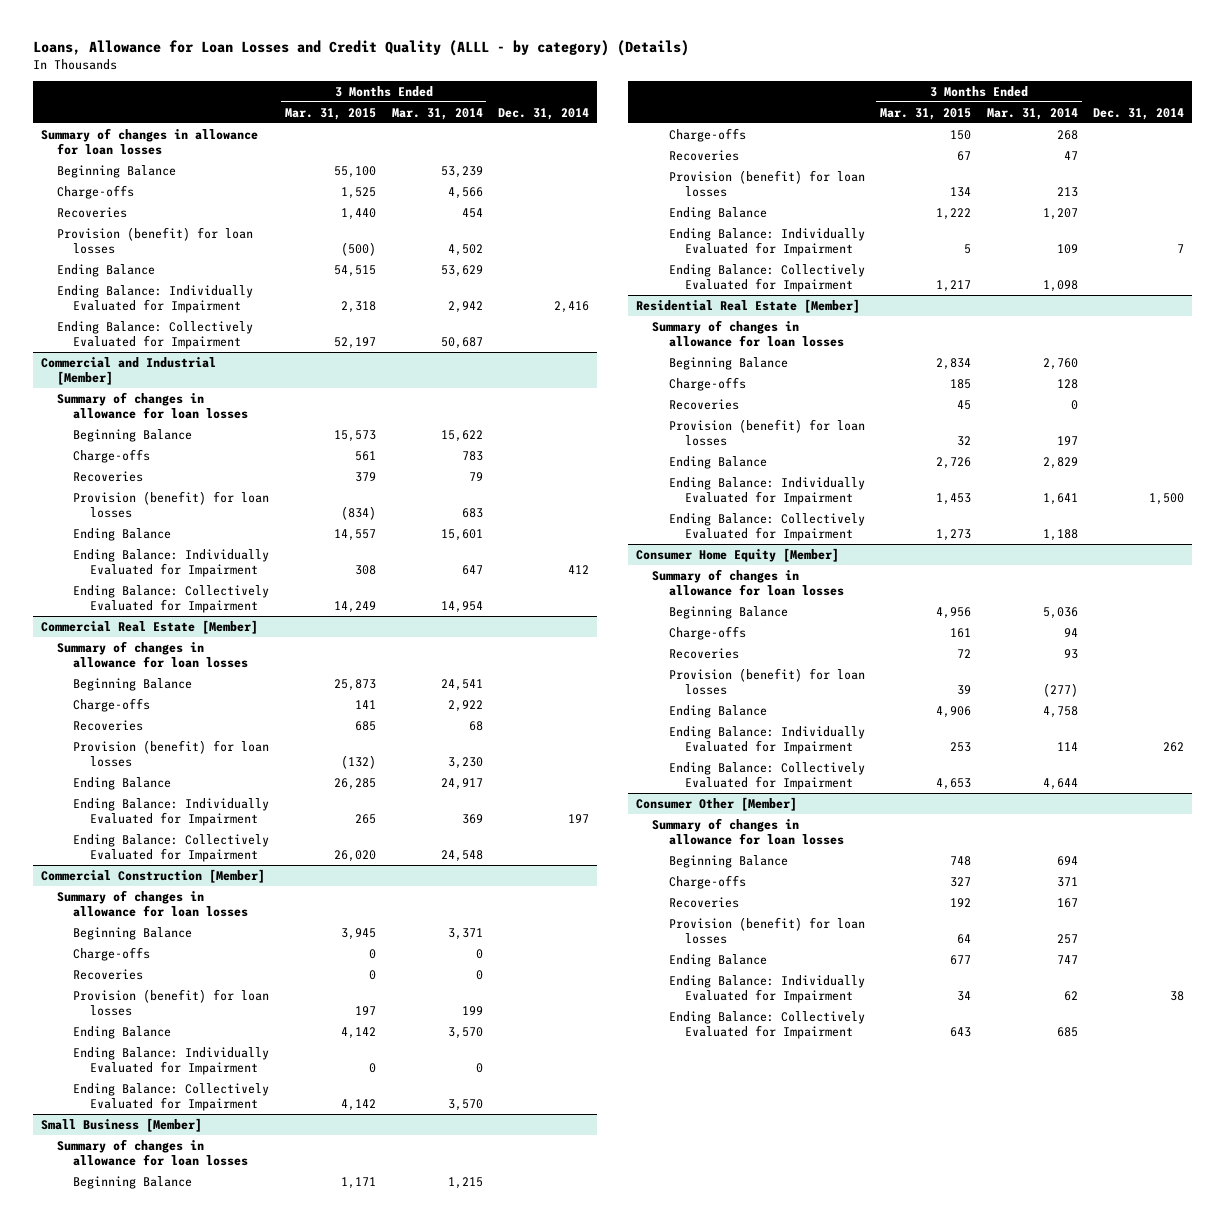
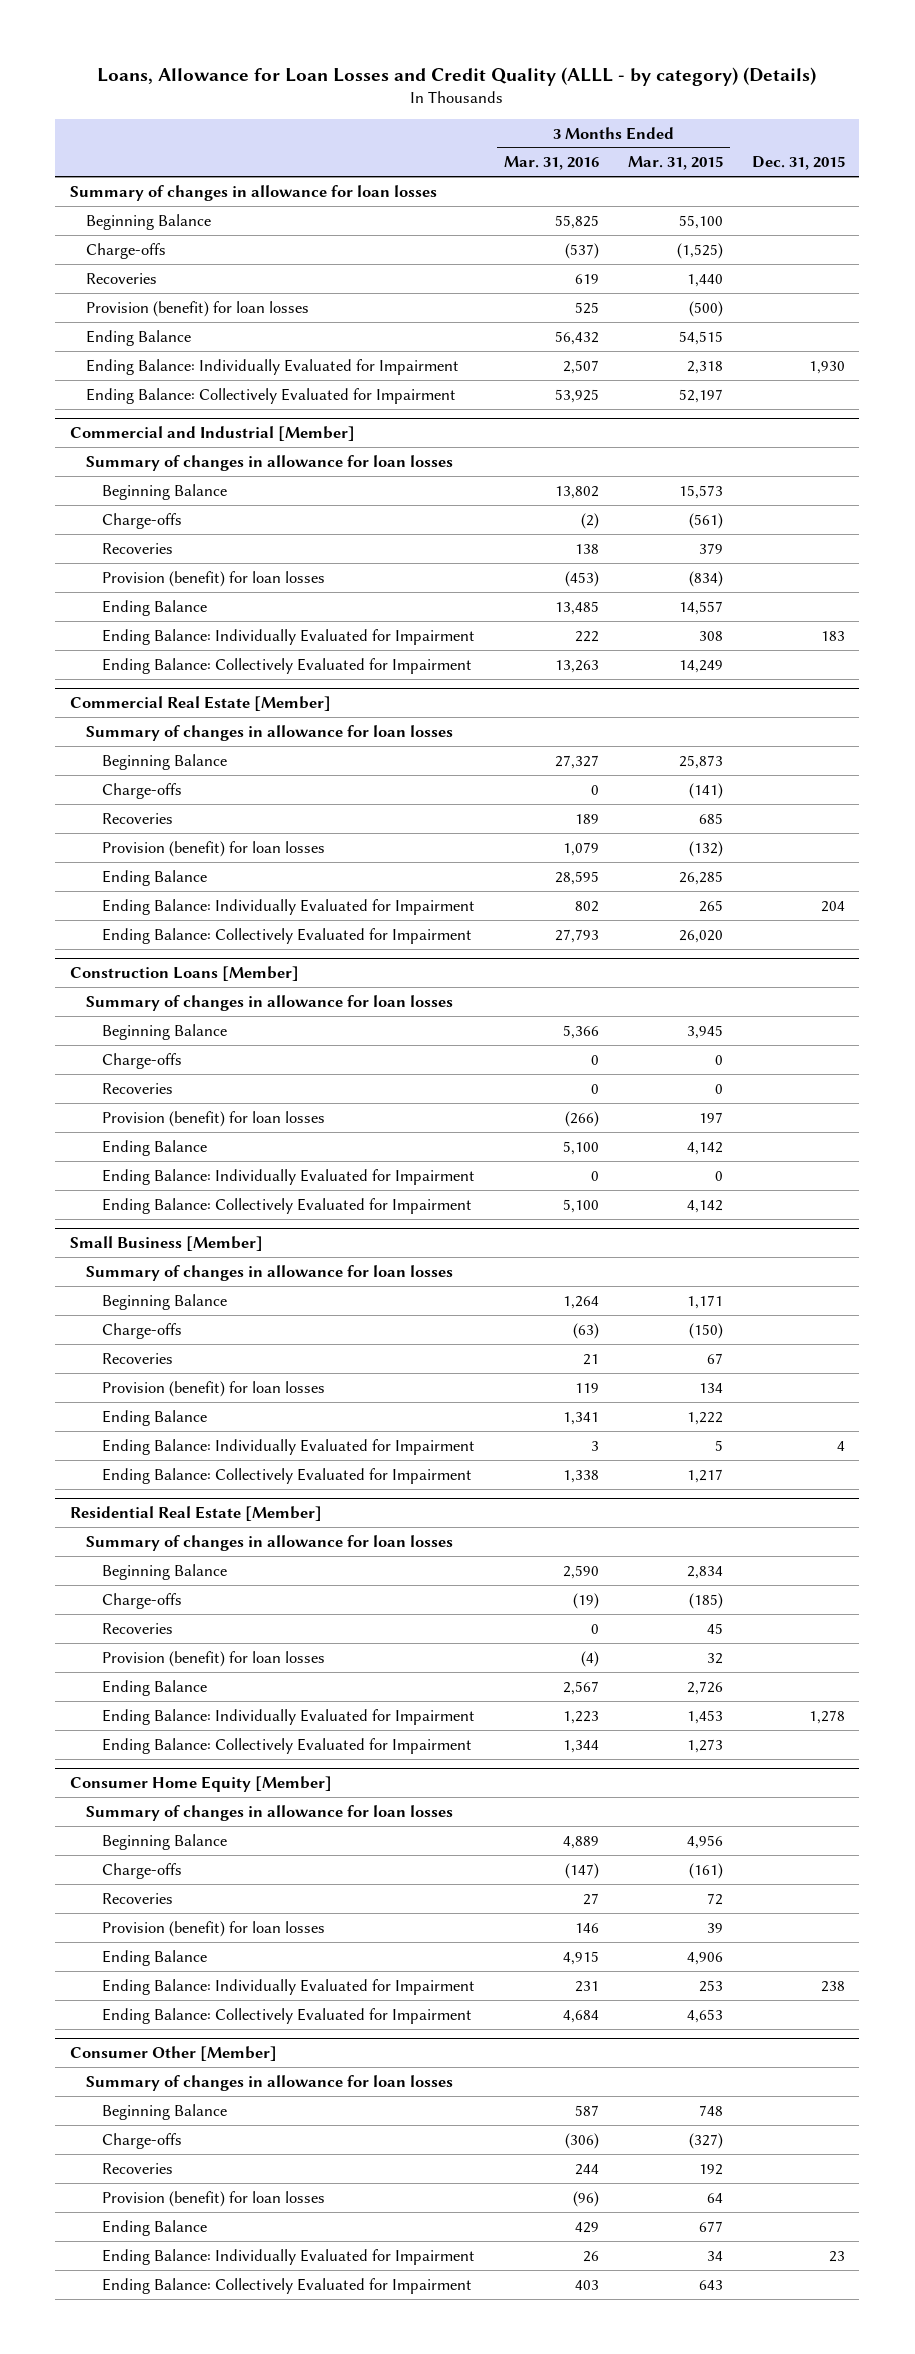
- | 3 Months Ended Mar. 31, 2015 | 3 Months Ended Mar. 31, 2014 | Dec. 31, 2014
+ | 3 Months Ended Mar. 31, 2016 | 3 Months Ended Mar. 31, 2015 | Dec. 31, 2015
- Charge-offs | 1,525 | 4,566 |
+ Charge-offs | (537) | (1,525) |
@ Commercial and Industrial [Member]
- Charge-offs | 561 | 783 |
+ Charge-offs | (2) | (561) |
@ Commercial Real Estate [Member]
- Charge-offs | 141 | 2,922 |
+ Charge-offs | 0 | (141) |
- Commercial Construction [Member]
+ Construction Loans [Member]
@ Small Business [Member]
- Charge-offs | 150 | 268 |
+ Charge-offs | (63) | (150) |
@ Residential Real Estate [Member]
- Charge-offs | 185 | 128 |
+ Charge-offs | (19) | (185) |
@ Consumer Home Equity [Member]
- Charge-offs | 161 | 94 |
+ Charge-offs | (147) | (161) |
@ Consumer Other [Member]
- Charge-offs | 327 | 371 |
+ Charge-offs | (306) | (327) |

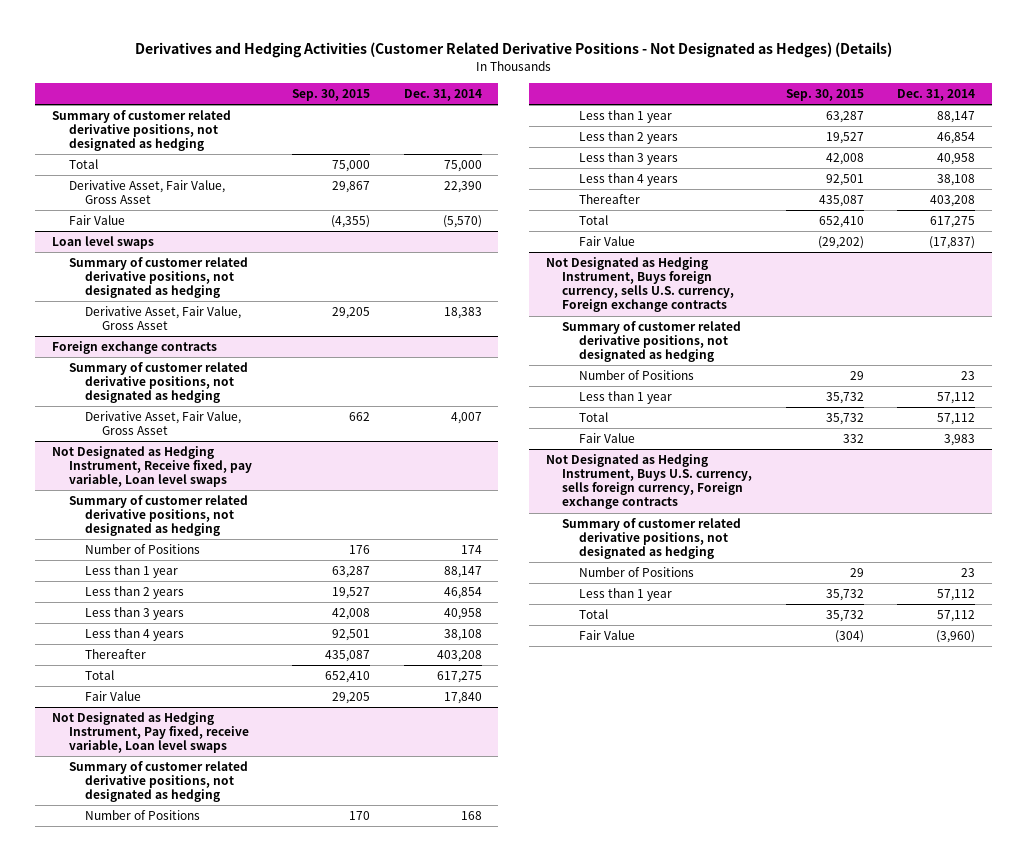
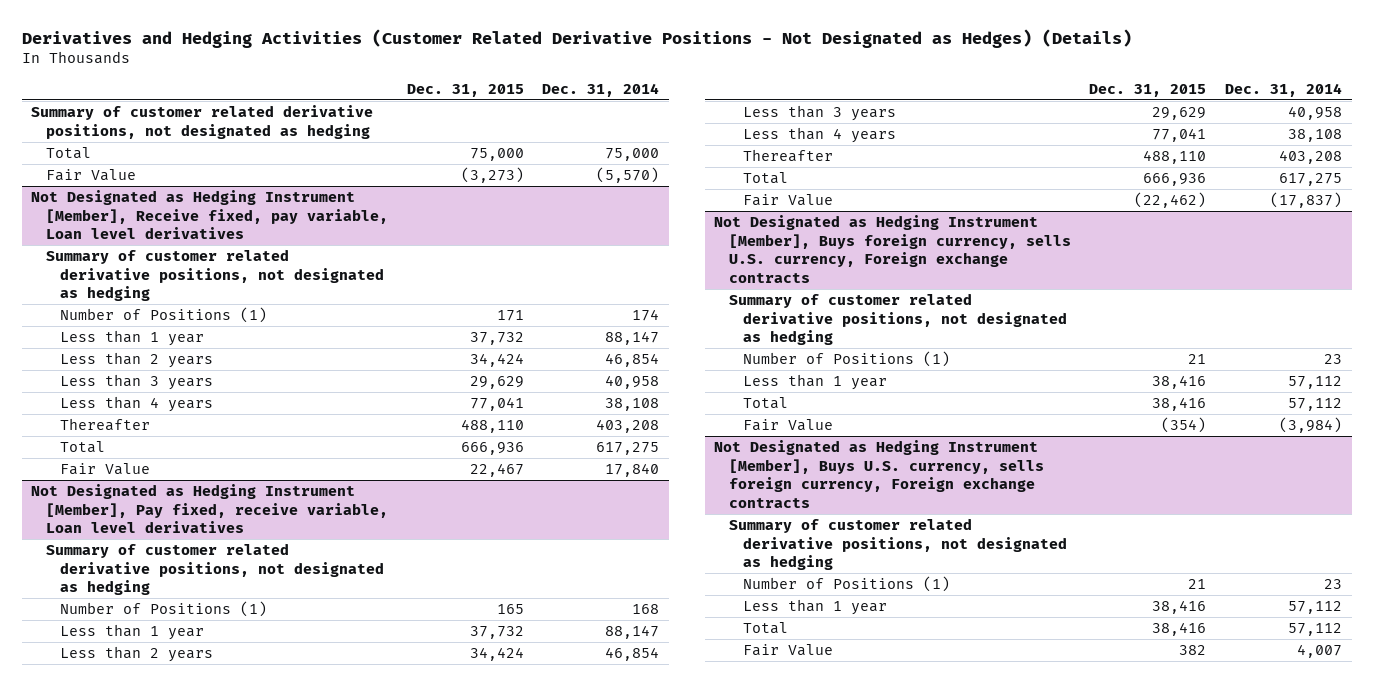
- | Sep. 30, 2015 | Dec. 31, 2014
+ | Dec. 31, 2015 | Dec. 31, 2014
- Derivative Asset, Fair Value, Gross Asset | 29,867 | 22,390
- Loan level swaps
- Summary of customer related derivative positions, not designated as hedging
- Derivative Asset, Fair Value, Gross Asset | 29,205 | 18,383
- Foreign exchange contracts
- Summary of customer related derivative positions, not designated as hedging
- Derivative Asset, Fair Value, Gross Asset | 662 | 4,007
- Not Designated as Hedging Instrument, Receive fixed, pay variable, Loan level swaps
+ Not Designated as Hedging Instrument [Member], Receive fixed, pay variable, Loan level derivatives
- Number of Positions | 176 | 174
+ Number of Positions (1) | 171 | 174
- Not Designated as Hedging Instrument, Pay fixed, receive variable, Loan level swaps
+ Not Designated as Hedging Instrument [Member], Pay fixed, receive variable, Loan level derivatives
- Number of Positions | 170 | 168
+ Number of Positions (1) | 165 | 168
- Not Designated as Hedging Instrument, Buys foreign currency, sells U.S. currency, Foreign exchange contracts
+ Not Designated as Hedging Instrument [Member], Buys foreign currency, sells U.S. currency, Foreign exchange contracts
- Number of Positions | 29 | 23
+ Number of Positions (1) | 21 | 23
- Fair Value | 332 | 3,983
- Not Designated as Hedging Instrument, Buys U.S. currency, sells foreign currency, Foreign exchange contracts
+ Fair Value | (354) | (3,984)
+ Not Designated as Hedging Instrument [Member], Buys U.S. currency, sells foreign currency, Foreign exchange contracts
- Number of Positions | 29 | 23
+ Number of Positions (1) | 21 | 23
- Fair Value | (304) | (3,960)
+ Fair Value | 382 | 4,007

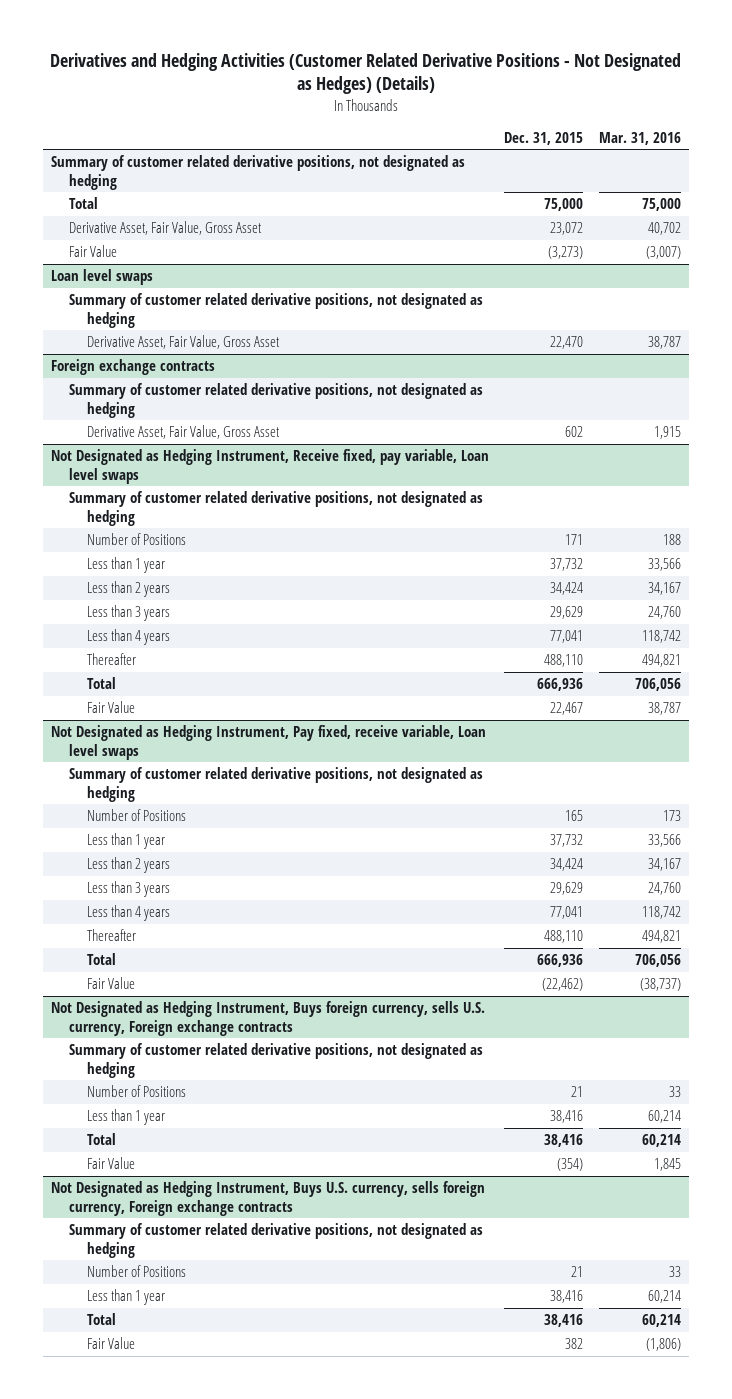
- | Dec. 31, 2015 | Dec. 31, 2014
+ | Dec. 31, 2015 | Mar. 31, 2016
+ Derivative Asset, Fair Value, Gross Asset | 23,072 | 40,702
- Not Designated as Hedging Instrument [Member], Receive fixed, pay variable, Loan level derivatives
+ Loan level swaps
- Number of Positions (1) | 171 | 174
+ Derivative Asset, Fair Value, Gross Asset | 22,470 | 38,787
+ Foreign exchange contracts
+ Summary of customer related derivative positions, not designated as hedging
+ Derivative Asset, Fair Value, Gross Asset | 602 | 1,915
+ Not Designated as Hedging Instrument, Receive fixed, pay variable, Loan level swaps
+ Summary of customer related derivative positions, not designated as hedging
+ Number of Positions | 171 | 188
- Not Designated as Hedging Instrument [Member], Pay fixed, receive variable, Loan level derivatives
+ Not Designated as Hedging Instrument, Pay fixed, receive variable, Loan level swaps
- Number of Positions (1) | 165 | 168
+ Number of Positions | 165 | 173
- Not Designated as Hedging Instrument [Member], Buys foreign currency, sells U.S. currency, Foreign exchange contracts
+ Not Designated as Hedging Instrument, Buys foreign currency, sells U.S. currency, Foreign exchange contracts
- Number of Positions (1) | 21 | 23
+ Number of Positions | 21 | 33
- Not Designated as Hedging Instrument [Member], Buys U.S. currency, sells foreign currency, Foreign exchange contracts
+ Not Designated as Hedging Instrument, Buys U.S. currency, sells foreign currency, Foreign exchange contracts
- Number of Positions (1) | 21 | 23
+ Number of Positions | 21 | 33

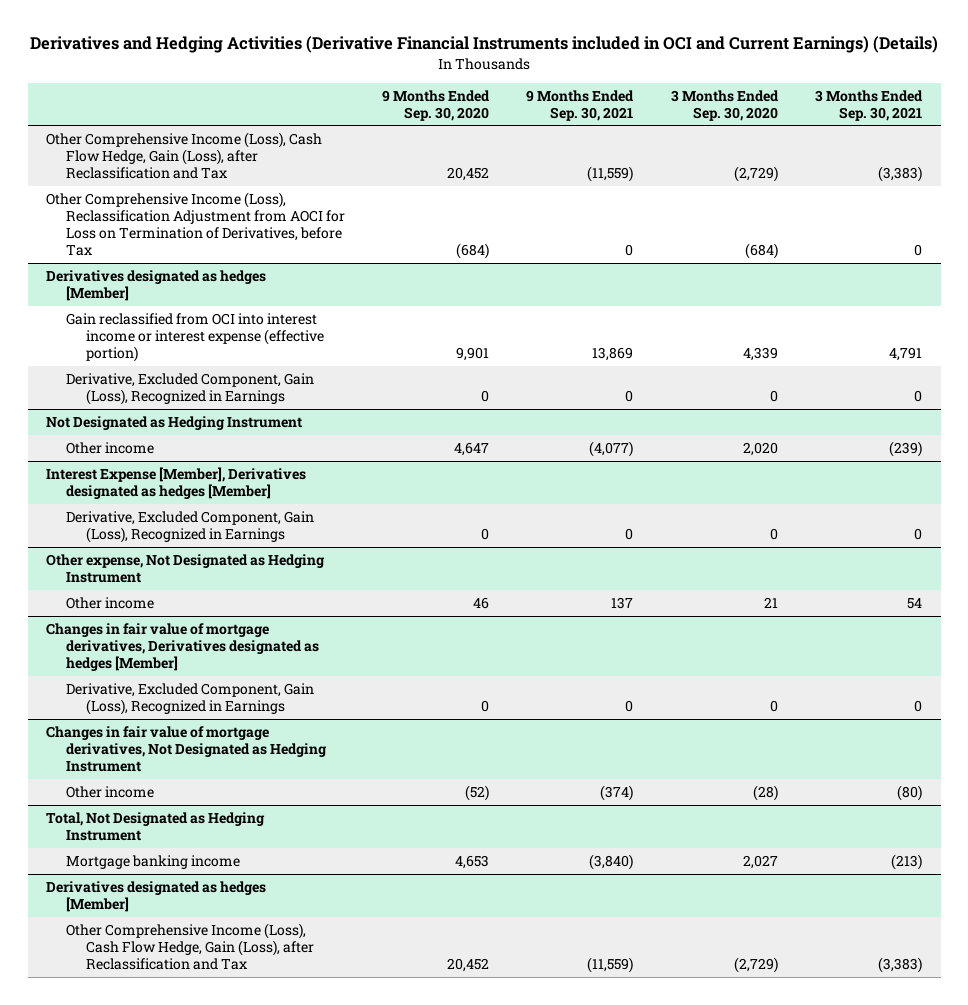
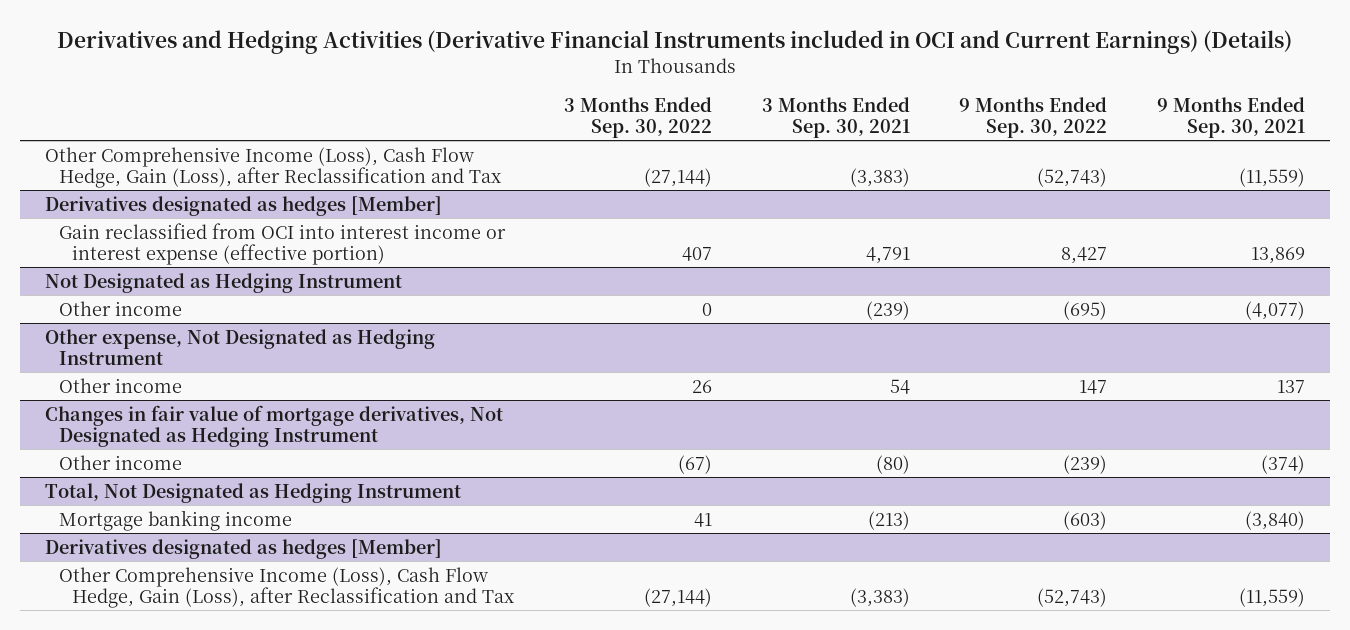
- | 9 Months Ended Sep. 30, 2020 | 9 Months Ended Sep. 30, 2021 | 3 Months Ended Sep. 30, 2020 | 3 Months Ended Sep. 30, 2021
+ | 3 Months Ended Sep. 30, 2022 | 3 Months Ended Sep. 30, 2021 | 9 Months Ended Sep. 30, 2022 | 9 Months Ended Sep. 30, 2021
- Other Comprehensive Income (Loss), Reclassification Adjustment from AOCI for Loss on Termination of Derivatives, before Tax | (684) | 0 | (684) | 0
@ Derivatives designated as hedges [Member]
- Derivative, Excluded Component, Gain (Loss), Recognized in Earnings | 0 | 0 | 0 | 0
- Interest Expense [Member], Derivatives designated as hedges [Member]
- Derivative, Excluded Component, Gain (Loss), Recognized in Earnings | 0 | 0 | 0 | 0
- Changes in fair value of mortgage derivatives, Derivatives designated as hedges [Member]
- Derivative, Excluded Component, Gain (Loss), Recognized in Earnings | 0 | 0 | 0 | 0

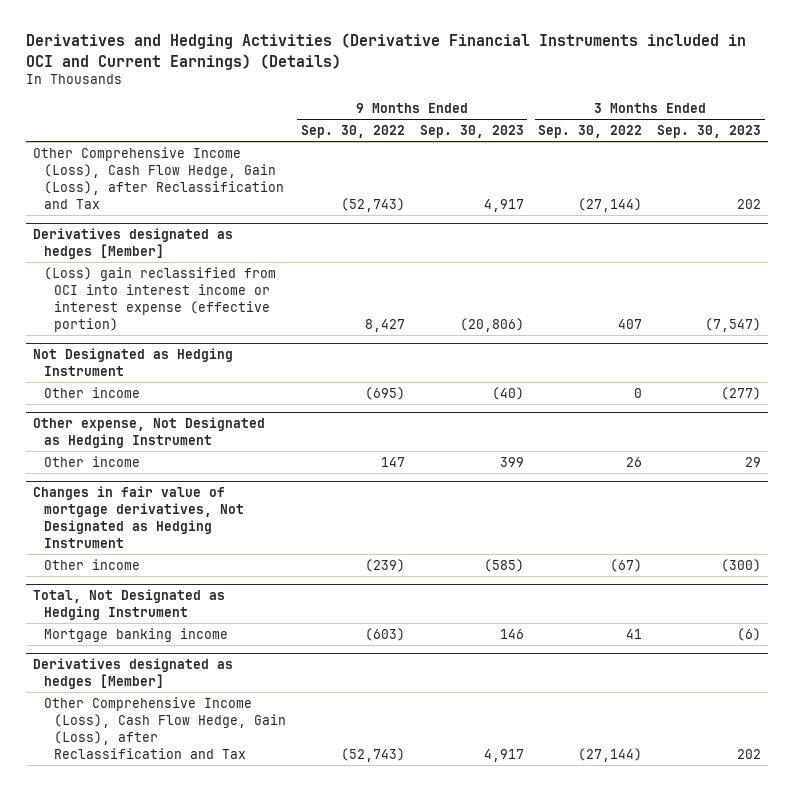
- | 3 Months Ended Sep. 30, 2022 | 3 Months Ended Sep. 30, 2021 | 9 Months Ended Sep. 30, 2022 | 9 Months Ended Sep. 30, 2021
+ | 9 Months Ended Sep. 30, 2022 | 9 Months Ended Sep. 30, 2023 | 3 Months Ended Sep. 30, 2022 | 3 Months Ended Sep. 30, 2023
@ Derivatives designated as hedges [Member]
- Gain reclassified from OCI into interest income or interest expense (effective portion) | 407 | 4,791 | 8,427 | 13,869
+ (Loss) gain reclassified from OCI into interest income or interest expense (effective portion) | 8,427 | (20,806) | 407 | (7,547)

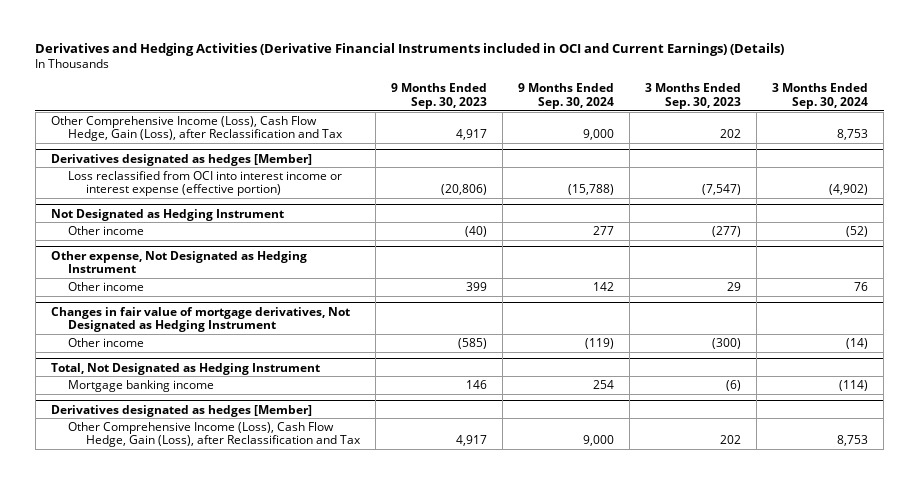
- | 9 Months Ended Sep. 30, 2022 | 9 Months Ended Sep. 30, 2023 | 3 Months Ended Sep. 30, 2022 | 3 Months Ended Sep. 30, 2023
+ | 9 Months Ended Sep. 30, 2023 | 9 Months Ended Sep. 30, 2024 | 3 Months Ended Sep. 30, 2023 | 3 Months Ended Sep. 30, 2024
@ Derivatives designated as hedges [Member]
- (Loss) gain reclassified from OCI into interest income or interest expense (effective portion) | 8,427 | (20,806) | 407 | (7,547)
+ Loss reclassified from OCI into interest income or interest expense (effective portion) | (20,806) | (15,788) | (7,547) | (4,902)

